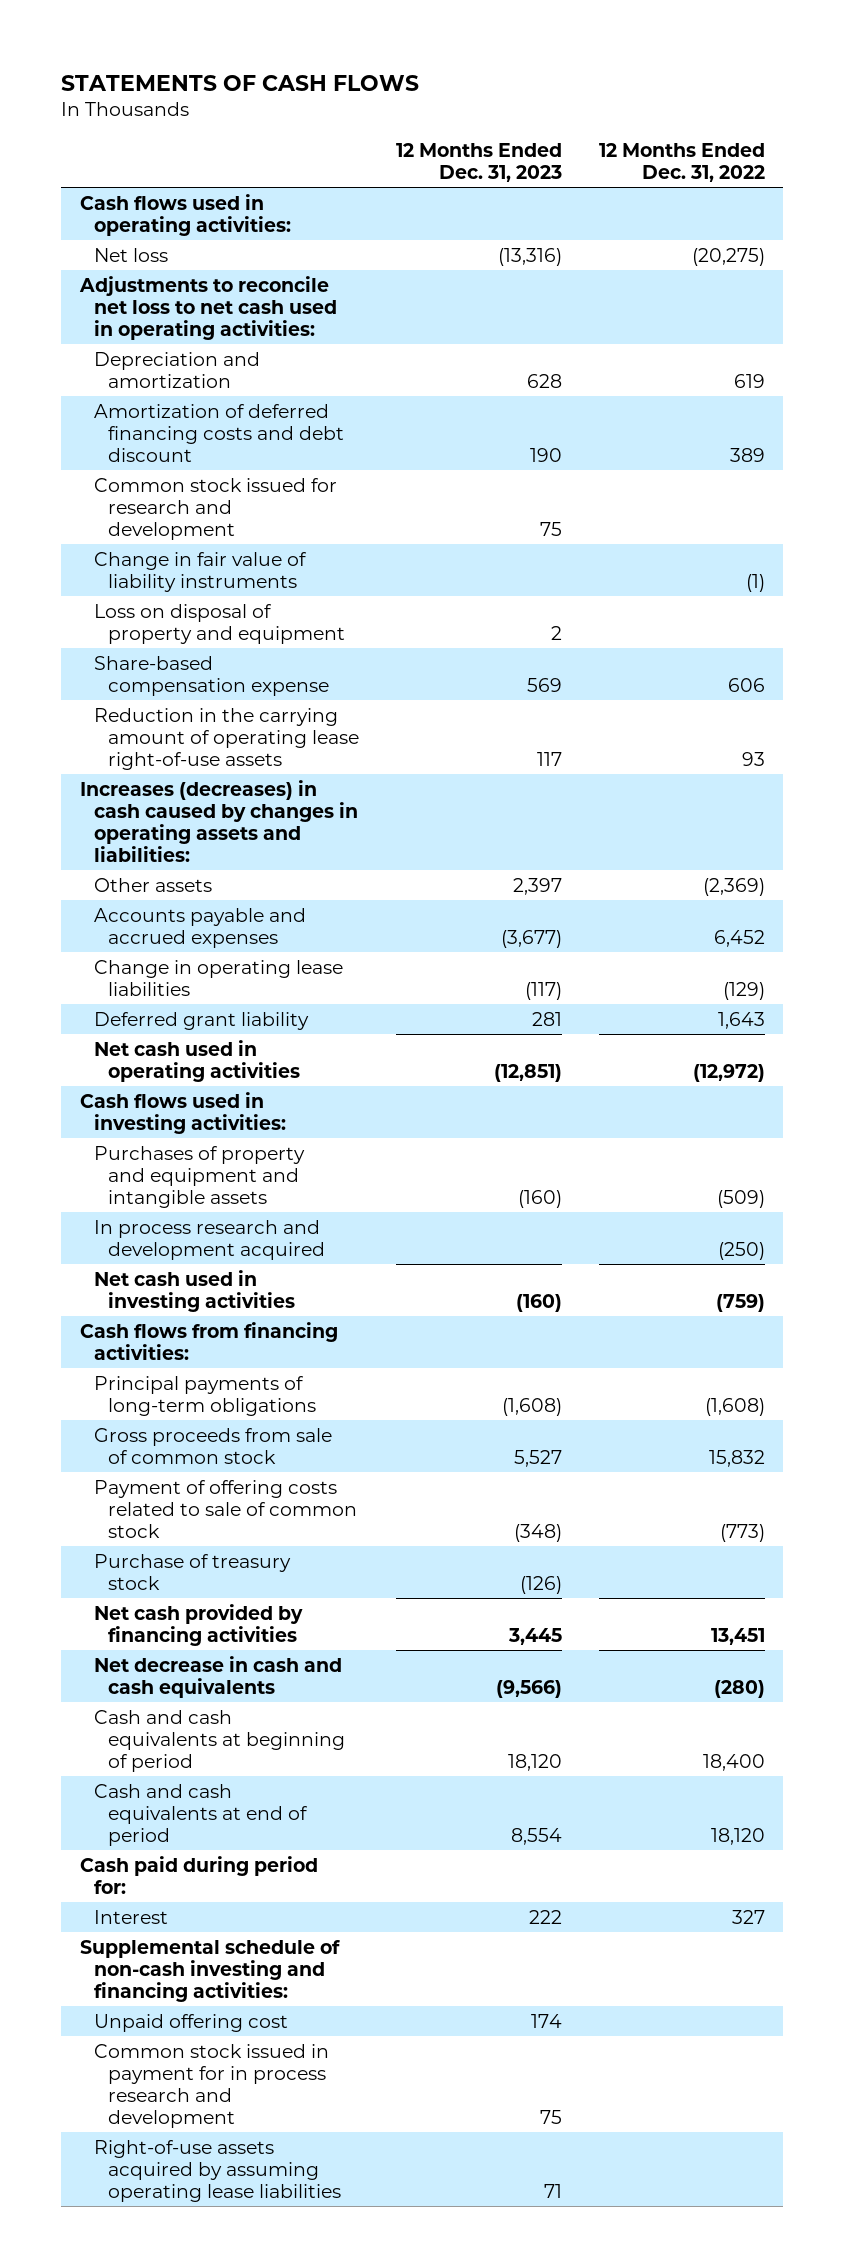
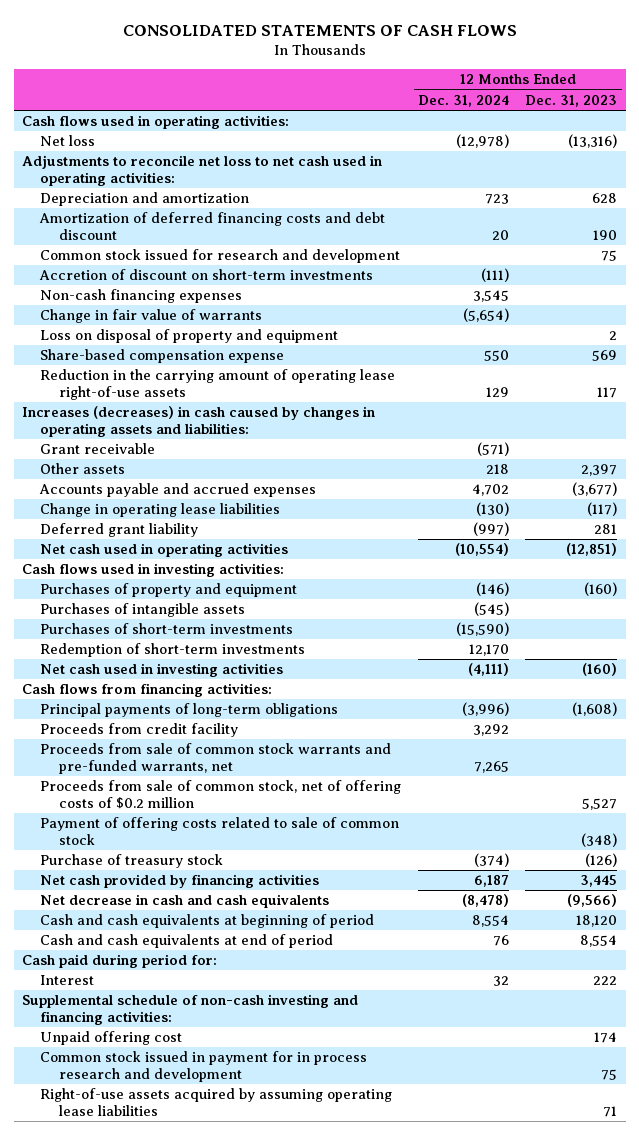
- STATEMENTS OF CASH FLOWS
+ CONSOLIDATED STATEMENTS OF CASH FLOWS
- | 12 Months Ended Dec. 31, 2023 | 12 Months Ended Dec. 31, 2022
+ | 12 Months Ended Dec. 31, 2024 | 12 Months Ended Dec. 31, 2023
- Change in fair value of liability instruments | | (1)
+ Accretion of discount on short-term investments | (111) |
+ Non-cash financing expenses | 3,545 |
+ Change in fair value of warrants | (5,654) |
+ Grant receivable | (571) |
- Purchases of property and equipment and intangible assets | (160) | (509)
- In process research and development acquired | | (250)
+ Purchases of property and equipment | (146) | (160)
+ Purchases of intangible assets | (545) |
+ Purchases of short-term investments | (15,590) |
+ Redemption of short-term investments | 12,170 |
- Gross proceeds from sale of common stock | 5,527 | 15,832
+ Proceeds from credit facility | 3,292 |
+ Proceeds from sale of common stock warrants and pre-funded warrants, net | 7,265 |
+ Proceeds from sale of common stock, net of offering costs of $0.2 million | | 5,527

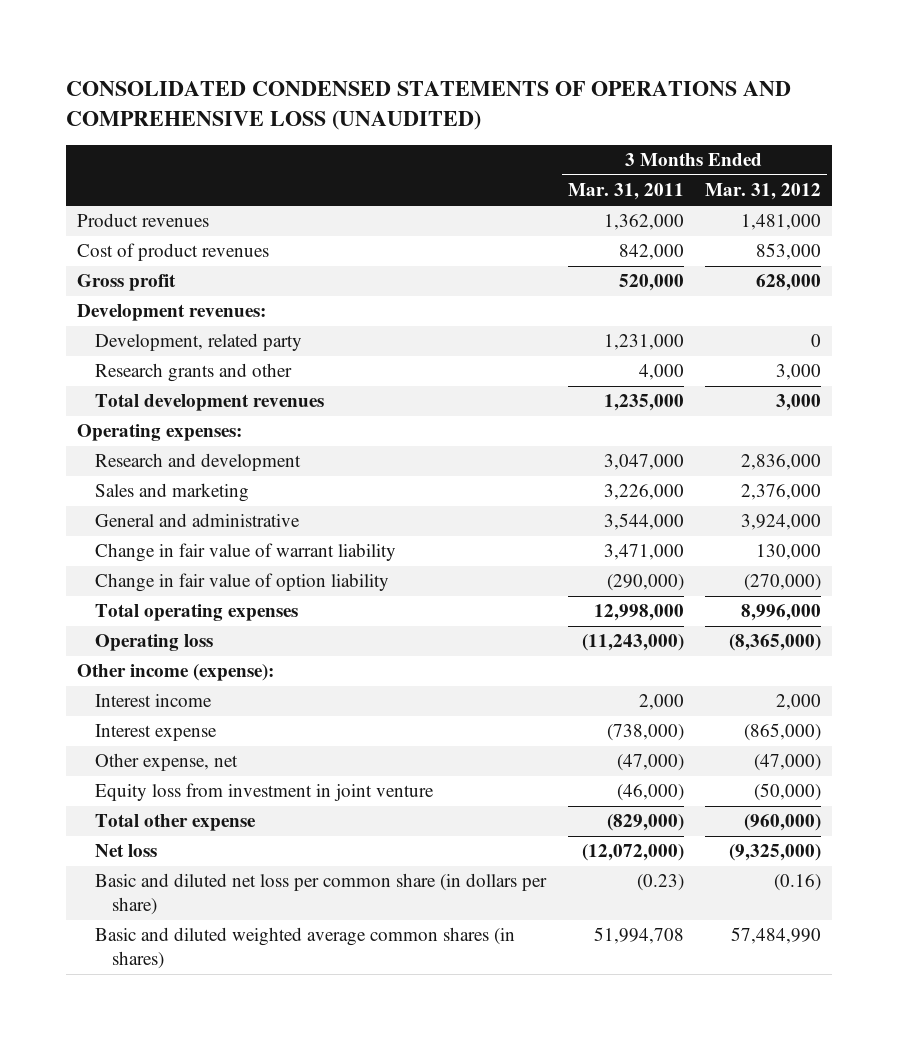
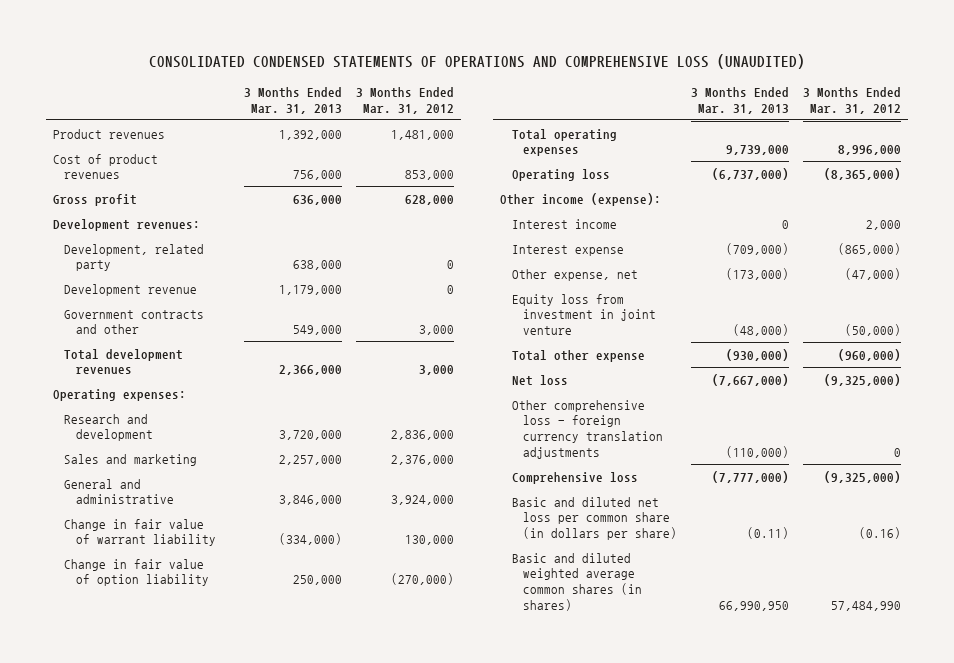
- | 3 Months Ended Mar. 31, 2011 | 3 Months Ended Mar. 31, 2012
+ | 3 Months Ended Mar. 31, 2013 | 3 Months Ended Mar. 31, 2012
- Research grants and other | 4,000 | 3,000
+ Development revenue | 1,179,000 | 0
+ Government contracts and other | 549,000 | 3,000
+ Other comprehensive loss - foreign currency translation adjustments | (110,000) | 0
+ Comprehensive loss | (7,777,000) | (9,325,000)

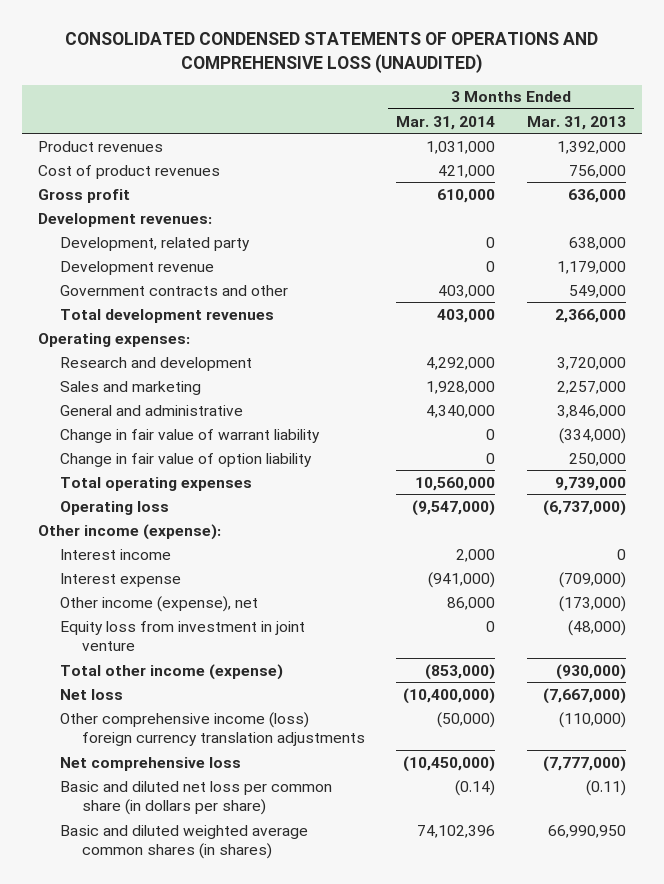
- | 3 Months Ended Mar. 31, 2013 | 3 Months Ended Mar. 31, 2012
+ | 3 Months Ended Mar. 31, 2014 | 3 Months Ended Mar. 31, 2013
- Other expense, net | (173,000) | (47,000)
+ Other income (expense), net | 86,000 | (173,000)
- Total other expense | (930,000) | (960,000)
+ Total other income (expense) | (853,000) | (930,000)
- Other comprehensive loss - foreign currency translation adjustments | (110,000) | 0
- Comprehensive loss | (7,777,000) | (9,325,000)
+ Other comprehensive income (loss) foreign currency translation adjustments | (50,000) | (110,000)
+ Net comprehensive loss | (10,450,000) | (7,777,000)

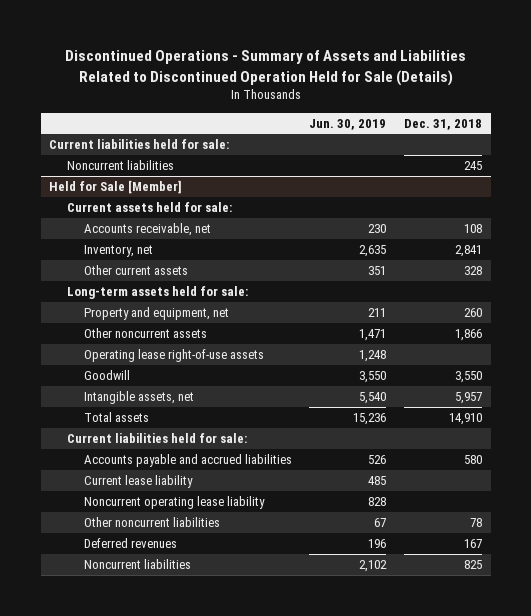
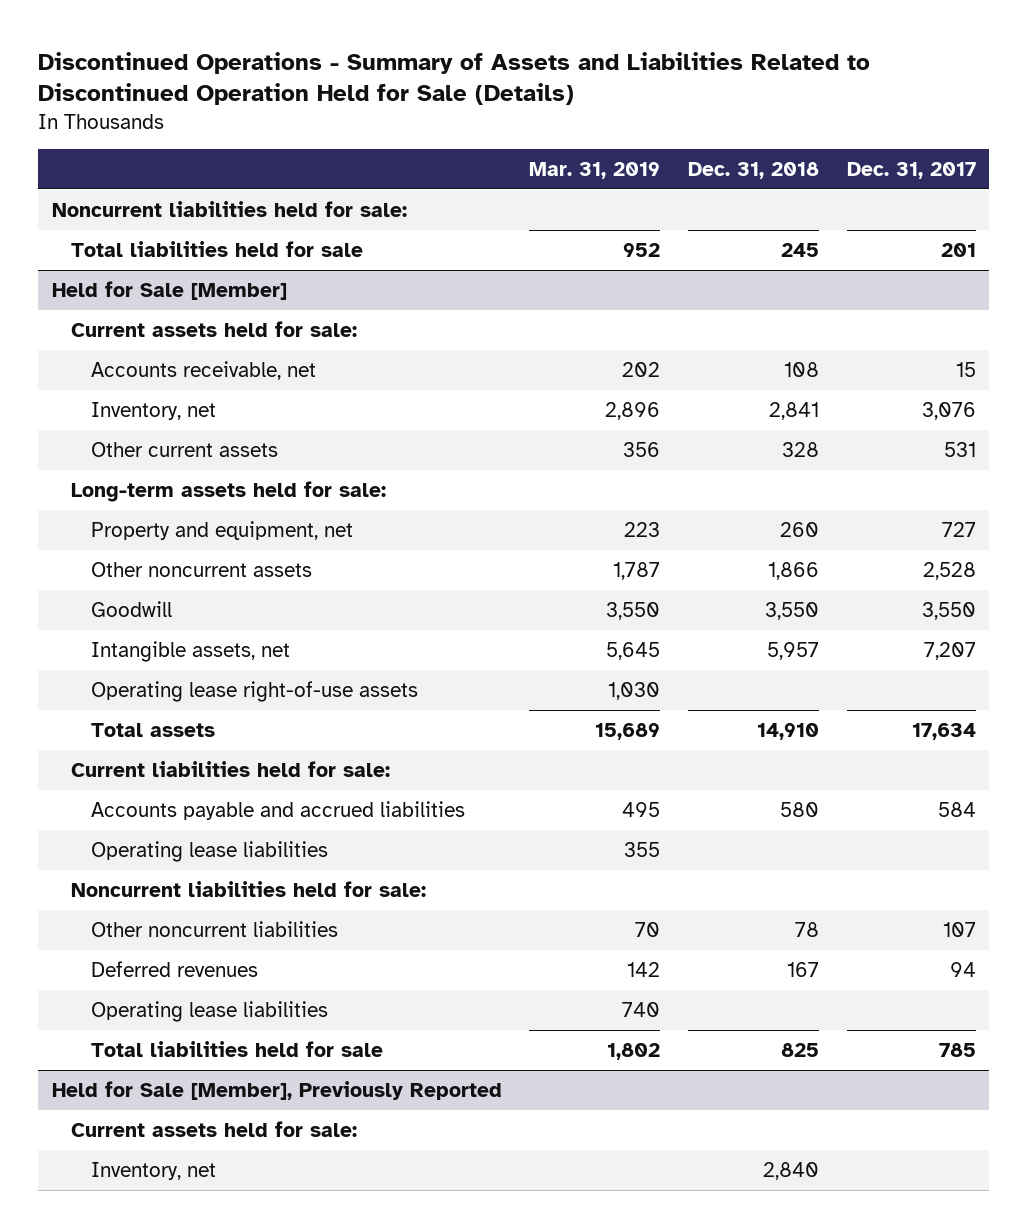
- | Jun. 30, 2019 | Dec. 31, 2018
+ | Mar. 31, 2019 | Dec. 31, 2018 | Dec. 31, 2017
- Current liabilities held for sale:
- Noncurrent liabilities | | 245
+ Noncurrent liabilities held for sale:
+ Total liabilities held for sale | 952 | 245 | 201
@ Held for Sale [Member]
moved down: Operating lease right-of-use assets | 1,030 | |
- Current lease liability | 485 |
- Noncurrent operating lease liability | 828 |
+ Operating lease liabilities | 355 | |
+ Noncurrent liabilities held for sale:
- Noncurrent liabilities | 2,102 | 825
+ Operating lease liabilities | 740 | |
+ Total liabilities held for sale | 1,802 | 825 | 785
+ Held for Sale [Member], Previously Reported
+ Current assets held for sale:
+ Inventory, net | | 2,840 |

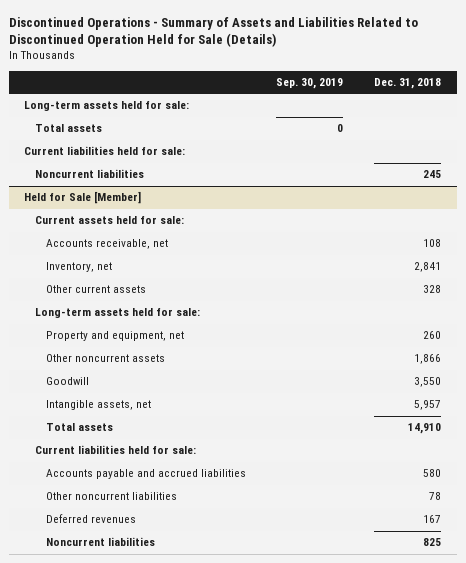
- | Mar. 31, 2019 | Dec. 31, 2018 | Dec. 31, 2017
+ | Sep. 30, 2019 | Dec. 31, 2018
- Noncurrent liabilities held for sale:
- Total liabilities held for sale | 952 | 245 | 201
+ Long-term assets held for sale:
+ Total assets | 0 |
+ Current liabilities held for sale:
+ Noncurrent liabilities | | 245
@ Held for Sale [Member]
- Operating lease right-of-use assets | 1,030 | |
- Operating lease liabilities | 355 | |
- Noncurrent liabilities held for sale:
- Operating lease liabilities | 740 | |
- Total liabilities held for sale | 1,802 | 825 | 785
- Held for Sale [Member], Previously Reported
- Current assets held for sale:
- Inventory, net | | 2,840 |
@ Held for Sale [Member]
+ Noncurrent liabilities | | 825

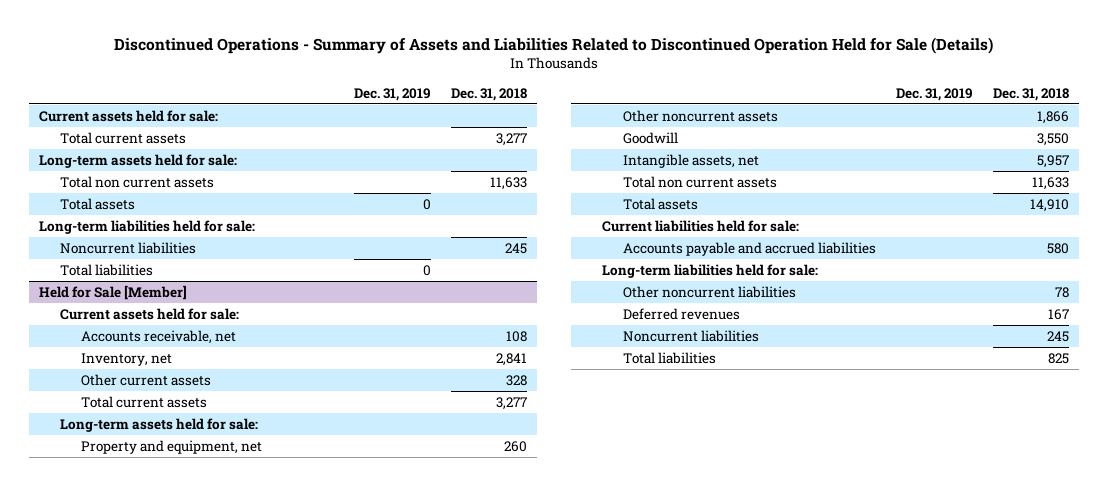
- | Sep. 30, 2019 | Dec. 31, 2018
+ | Dec. 31, 2019 | Dec. 31, 2018
+ Current assets held for sale:
+ Total current assets | | 3,277
+ Total non current assets | | 11,633
- Current liabilities held for sale:
+ Long-term liabilities held for sale:
+ Total liabilities | 0 |
@ Held for Sale [Member]
+ Total current assets | | 3,277
+ Total non current assets | | 11,633
+ Long-term liabilities held for sale:
- Noncurrent liabilities | | 825
+ Noncurrent liabilities | | 245
+ Total liabilities | | 825

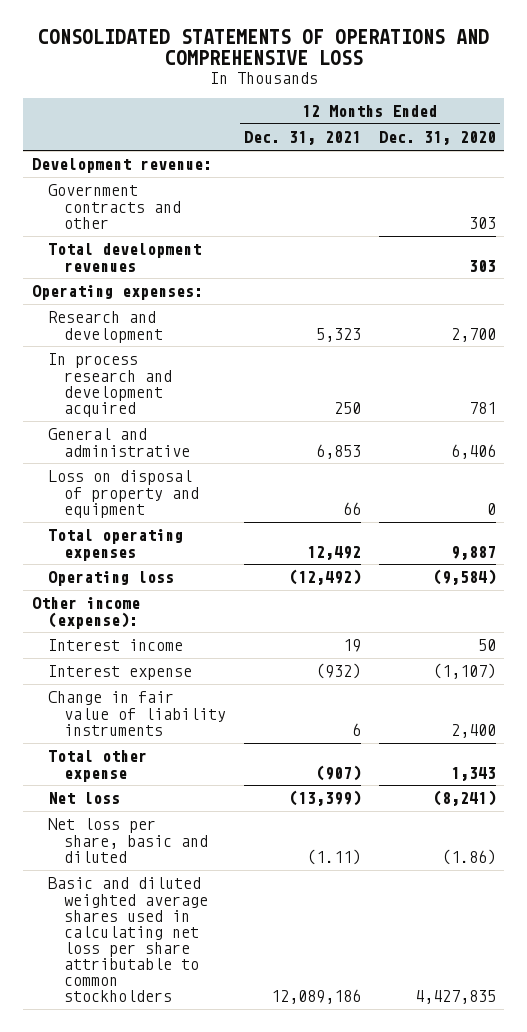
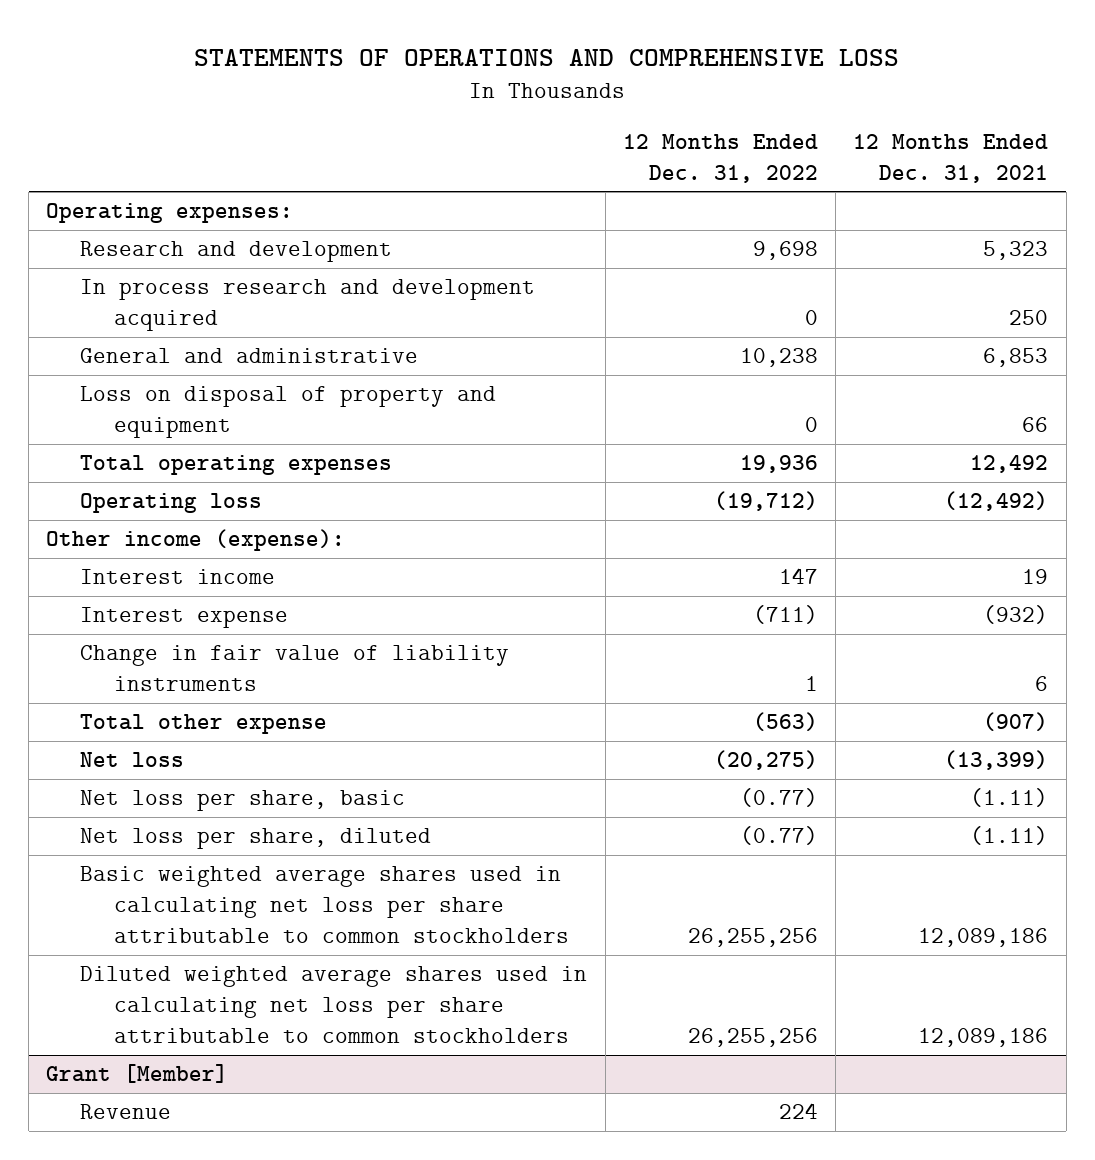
- CONSOLIDATED STATEMENTS OF OPERATIONS AND COMPREHENSIVE LOSS
+ STATEMENTS OF OPERATIONS AND COMPREHENSIVE LOSS
- | 12 Months Ended Dec. 31, 2021 | 12 Months Ended Dec. 31, 2020
+ | 12 Months Ended Dec. 31, 2022 | 12 Months Ended Dec. 31, 2021
- Development revenue:
- Government contracts and other | | 303
- Total development revenues | | 303
- Net loss per share, basic and diluted | (1.11) | (1.86)
- Basic and diluted weighted average shares used in calculating net loss per share attributable to common stockholders | 12,089,186 | 4,427,835
+ Net loss per share, basic | (0.77) | (1.11)
+ Net loss per share, diluted | (0.77) | (1.11)
+ Basic weighted average shares used in calculating net loss per share attributable to common stockholders | 26,255,256 | 12,089,186
+ Diluted weighted average shares used in calculating net loss per share attributable to common stockholders | 26,255,256 | 12,089,186
+ Grant [Member]
+ Revenue | 224 |

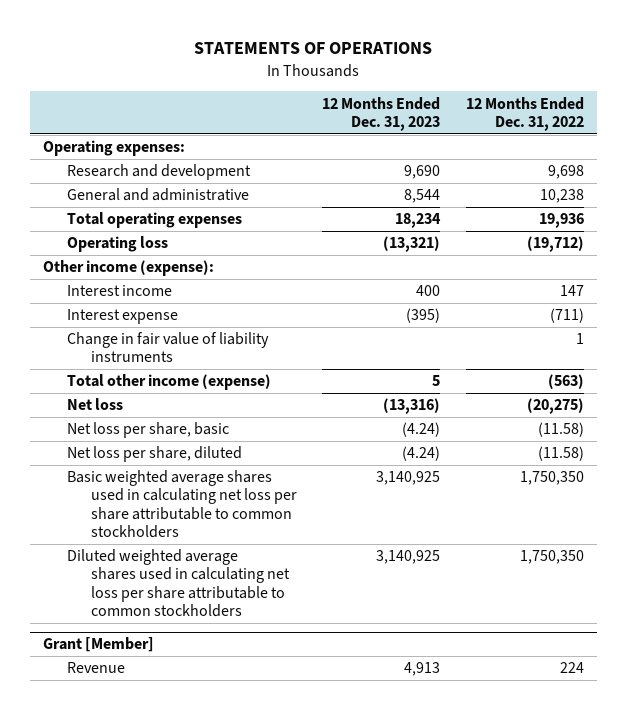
- STATEMENTS OF OPERATIONS AND COMPREHENSIVE LOSS
+ STATEMENTS OF OPERATIONS
- | 12 Months Ended Dec. 31, 2022 | 12 Months Ended Dec. 31, 2021
+ | 12 Months Ended Dec. 31, 2023 | 12 Months Ended Dec. 31, 2022
- In process research and development acquired | 0 | 250
- Loss on disposal of property and equipment | 0 | 66
- Total other expense | (563) | (907)
+ Total other income (expense) | 5 | (563)
- Net loss per share, basic | (0.77) | (1.11)
- Net loss per share, diluted | (0.77) | (1.11)
- Basic weighted average shares used in calculating net loss per share attributable to common stockholders | 26,255,256 | 12,089,186
- Diluted weighted average shares used in calculating net loss per share attributable to common stockholders | 26,255,256 | 12,089,186
+ Net loss per share, basic | (4.24) | (11.58)
+ Net loss per share, diluted | (4.24) | (11.58)
+ Basic weighted average shares used in calculating net loss per share attributable to common stockholders | 3,140,925 | 1,750,350
+ Diluted weighted average shares used in calculating net loss per share attributable to common stockholders | 3,140,925 | 1,750,350

